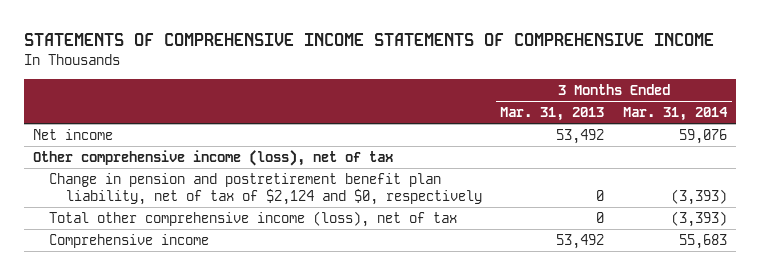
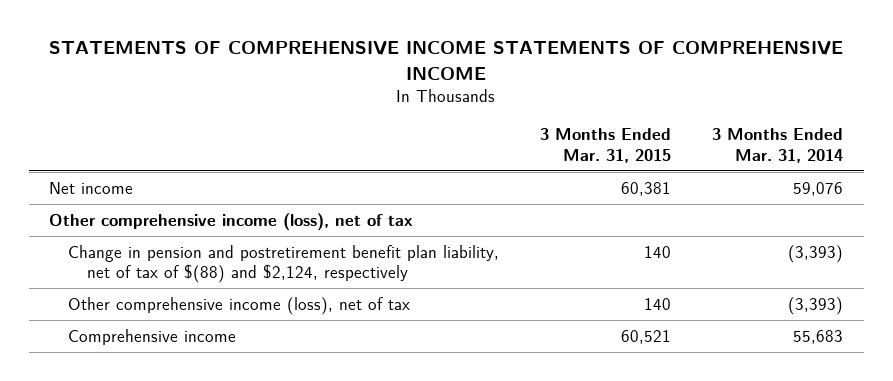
- | 3 Months Ended Mar. 31, 2013 | 3 Months Ended Mar. 31, 2014
+ | 3 Months Ended Mar. 31, 2015 | 3 Months Ended Mar. 31, 2014
- Change in pension and postretirement benefit plan liability, net of tax of $2,124 and $0, respectively | 0 | (3,393)
- Total other comprehensive income (loss), net of tax | 0 | (3,393)
+ Change in pension and postretirement benefit plan liability, net of tax of $(88) and $2,124, respectively | 140 | (3,393)
+ Other comprehensive income (loss), net of tax | 140 | (3,393)

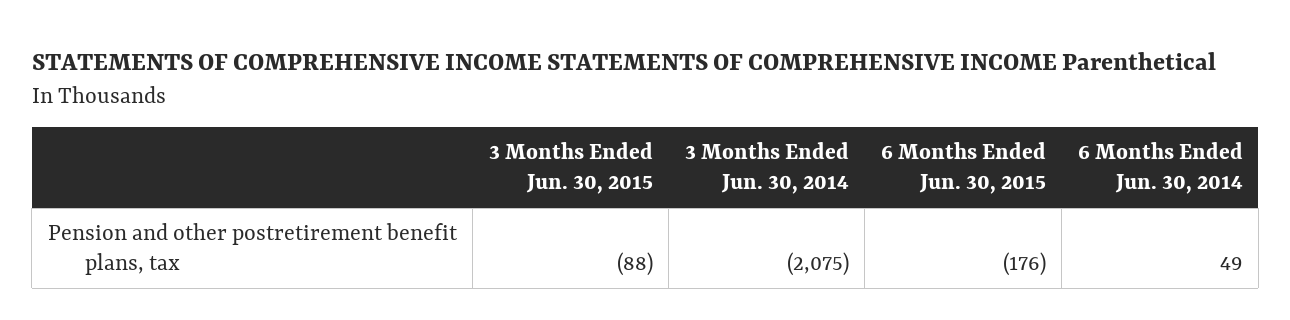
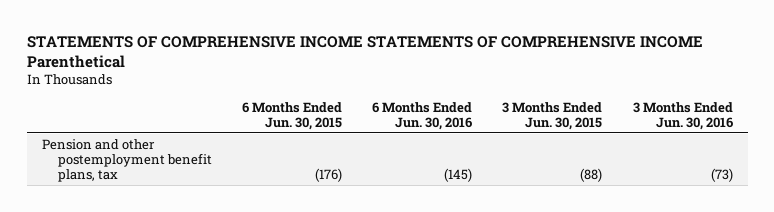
- | 3 Months Ended Jun. 30, 2015 | 3 Months Ended Jun. 30, 2014 | 6 Months Ended Jun. 30, 2015 | 6 Months Ended Jun. 30, 2014
+ | 6 Months Ended Jun. 30, 2015 | 6 Months Ended Jun. 30, 2016 | 3 Months Ended Jun. 30, 2015 | 3 Months Ended Jun. 30, 2016
- Pension and other postretirement benefit plans, tax | (88) | (2,075) | (176) | 49
+ Pension and other postemployment benefit plans, tax | (176) | (145) | (88) | (73)

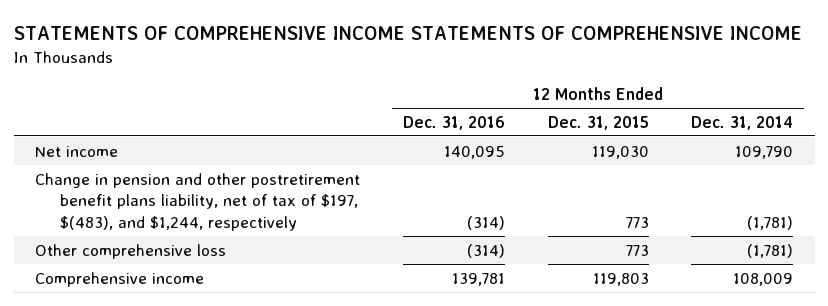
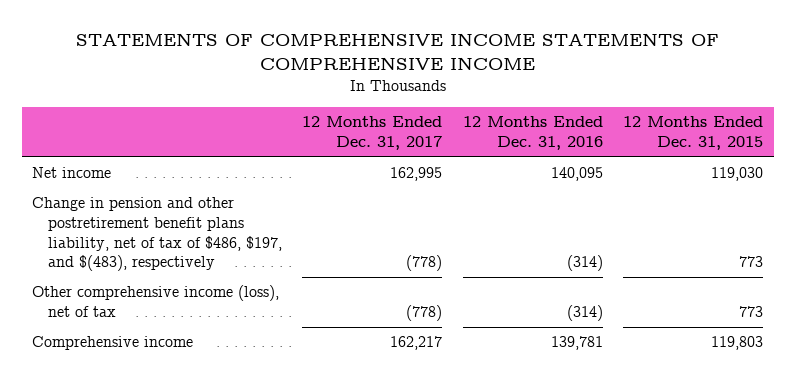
- | 12 Months Ended Dec. 31, 2016 | 12 Months Ended Dec. 31, 2015 | 12 Months Ended Dec. 31, 2014
+ | 12 Months Ended Dec. 31, 2017 | 12 Months Ended Dec. 31, 2016 | 12 Months Ended Dec. 31, 2015
- Change in pension and other postretirement benefit plans liability, net of tax of $197, $(483), and $1,244, respectively | (314) | 773 | (1,781)
- Other comprehensive loss | (314) | 773 | (1,781)
+ Change in pension and other postretirement benefit plans liability, net of tax of $486, $197, and $(483), respectively | (778) | (314) | 773
+ Other comprehensive income (loss), net of tax | (778) | (314) | 773

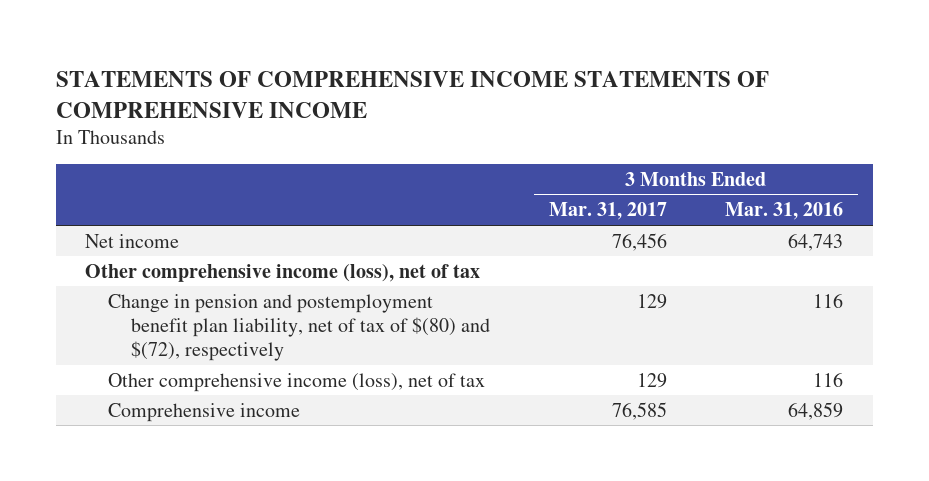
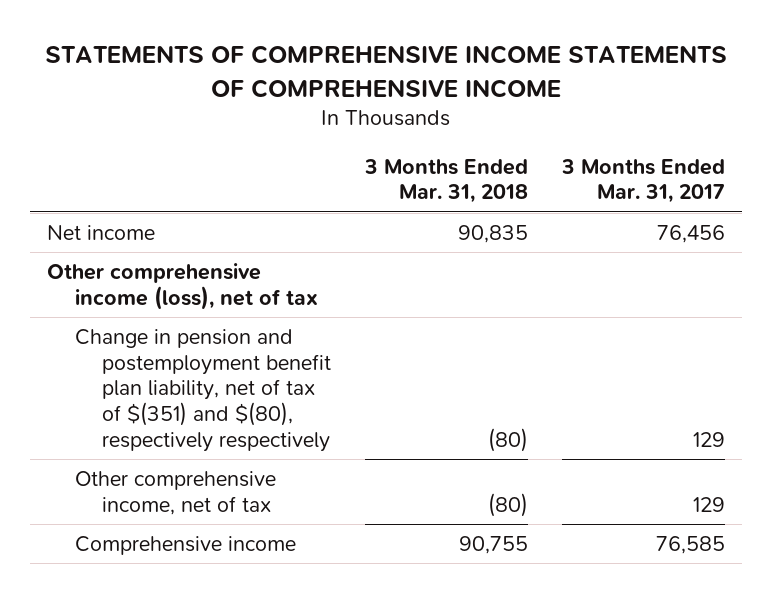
- | 3 Months Ended Mar. 31, 2017 | 3 Months Ended Mar. 31, 2016
+ | 3 Months Ended Mar. 31, 2018 | 3 Months Ended Mar. 31, 2017
- Change in pension and postemployment benefit plan liability, net of tax of $(80) and $(72), respectively | 129 | 116
- Other comprehensive income (loss), net of tax | 129 | 116
+ Change in pension and postemployment benefit plan liability, net of tax of $(351) and $(80), respectively respectively | (80) | 129
+ Other comprehensive income, net of tax | (80) | 129

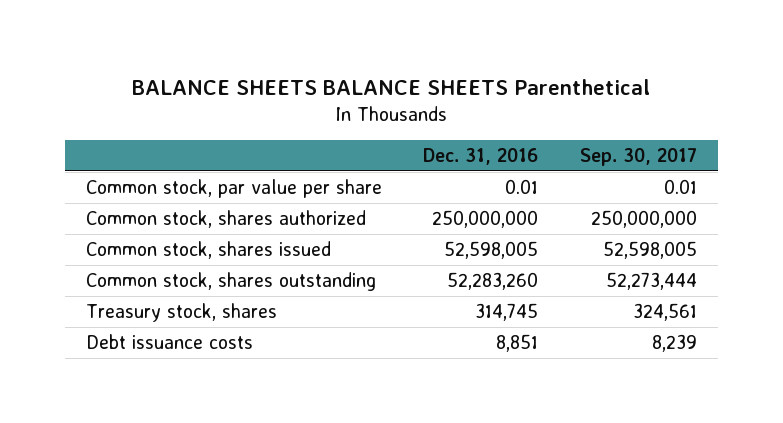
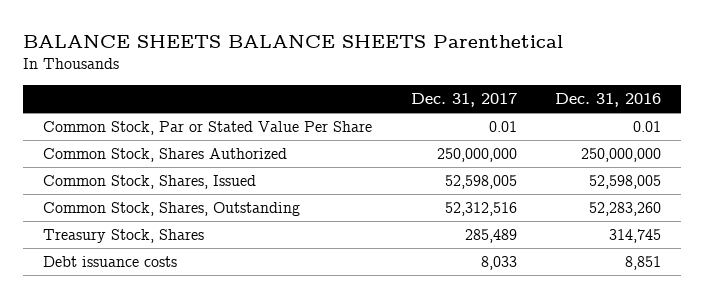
- | Dec. 31, 2016 | Sep. 30, 2017
+ | Dec. 31, 2017 | Dec. 31, 2016
- Common stock, par value per share | 0.01 | 0.01
- Common stock, shares authorized | 250,000,000 | 250,000,000
- Common stock, shares issued | 52,598,005 | 52,598,005
- Common stock, shares outstanding | 52,283,260 | 52,273,444
- Treasury stock, shares | 314,745 | 324,561
+ Common Stock, Par or Stated Value Per Share | 0.01 | 0.01
+ Common Stock, Shares Authorized | 250,000,000 | 250,000,000
+ Common Stock, Shares, Issued | 52,598,005 | 52,598,005
+ Common Stock, Shares, Outstanding | 52,312,516 | 52,283,260
+ Treasury Stock, Shares | 285,489 | 314,745

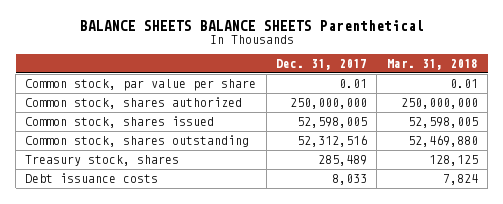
- | Dec. 31, 2017 | Dec. 31, 2016
+ | Dec. 31, 2017 | Mar. 31, 2018
- Common Stock, Par or Stated Value Per Share | 0.01 | 0.01
- Common Stock, Shares Authorized | 250,000,000 | 250,000,000
- Common Stock, Shares, Issued | 52,598,005 | 52,598,005
- Common Stock, Shares, Outstanding | 52,312,516 | 52,283,260
- Treasury Stock, Shares | 285,489 | 314,745
+ Common stock, par value per share | 0.01 | 0.01
+ Common stock, shares authorized | 250,000,000 | 250,000,000
+ Common stock, shares issued | 52,598,005 | 52,598,005
+ Common stock, shares outstanding | 52,312,516 | 52,469,880
+ Treasury stock, shares | 285,489 | 128,125

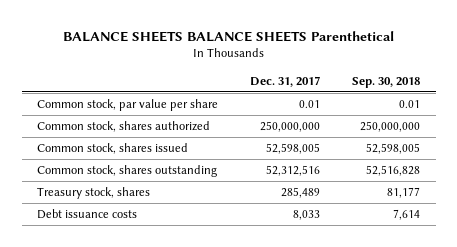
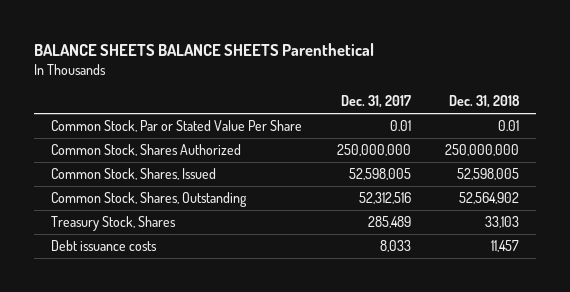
- | Dec. 31, 2017 | Sep. 30, 2018
+ | Dec. 31, 2017 | Dec. 31, 2018
- Common stock, par value per share | 0.01 | 0.01
- Common stock, shares authorized | 250,000,000 | 250,000,000
- Common stock, shares issued | 52,598,005 | 52,598,005
- Common stock, shares outstanding | 52,312,516 | 52,516,828
- Treasury stock, shares | 285,489 | 81,177
+ Common Stock, Par or Stated Value Per Share | 0.01 | 0.01
+ Common Stock, Shares Authorized | 250,000,000 | 250,000,000
+ Common Stock, Shares, Issued | 52,598,005 | 52,598,005
+ Common Stock, Shares, Outstanding | 52,312,516 | 52,564,902
+ Treasury Stock, Shares | 285,489 | 33,103

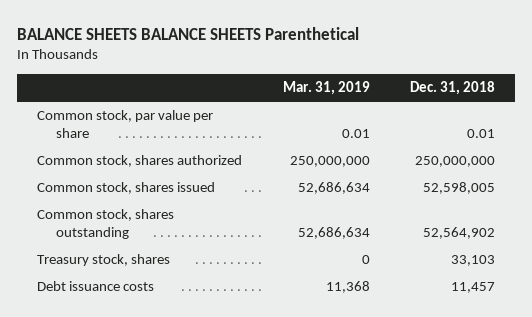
- | Dec. 31, 2017 | Dec. 31, 2018
+ | Mar. 31, 2019 | Dec. 31, 2018
- Common Stock, Par or Stated Value Per Share | 0.01 | 0.01
- Common Stock, Shares Authorized | 250,000,000 | 250,000,000
- Common Stock, Shares, Issued | 52,598,005 | 52,598,005
- Common Stock, Shares, Outstanding | 52,312,516 | 52,564,902
- Treasury Stock, Shares | 285,489 | 33,103
+ Common stock, par value per share | 0.01 | 0.01
+ Common stock, shares authorized | 250,000,000 | 250,000,000
+ Common stock, shares issued | 52,686,634 | 52,598,005
+ Common stock, shares outstanding | 52,686,634 | 52,564,902
+ Treasury stock, shares | 0 | 33,103

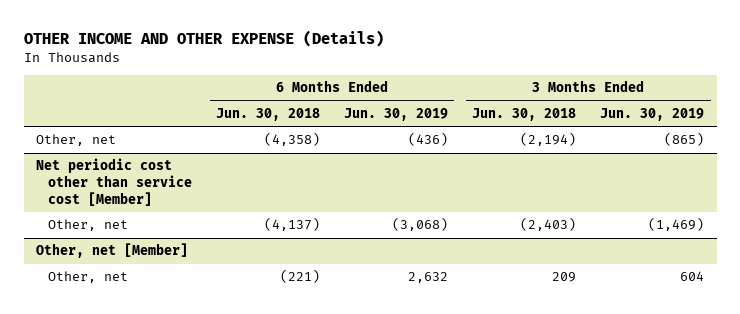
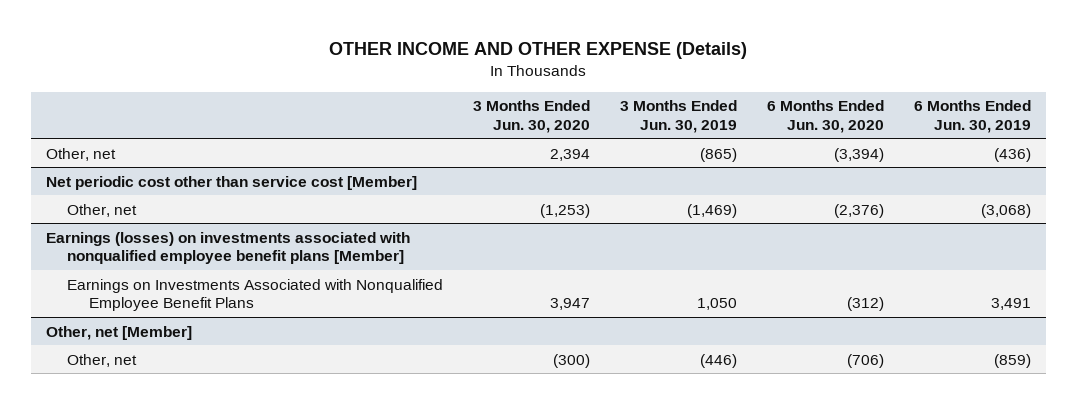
- | 6 Months Ended Jun. 30, 2018 | 6 Months Ended Jun. 30, 2019 | 3 Months Ended Jun. 30, 2018 | 3 Months Ended Jun. 30, 2019
+ | 3 Months Ended Jun. 30, 2020 | 3 Months Ended Jun. 30, 2019 | 6 Months Ended Jun. 30, 2020 | 6 Months Ended Jun. 30, 2019
+ Earnings (losses) on investments associated with nonqualified employee benefit plans [Member]
+ Earnings on Investments Associated with Nonqualified Employee Benefit Plans | 3,947 | 1,050 | (312) | 3,491
@ Other, net [Member]
- Other, net | (221) | 2,632 | 209 | 604
+ Other, net | (300) | (446) | (706) | (859)

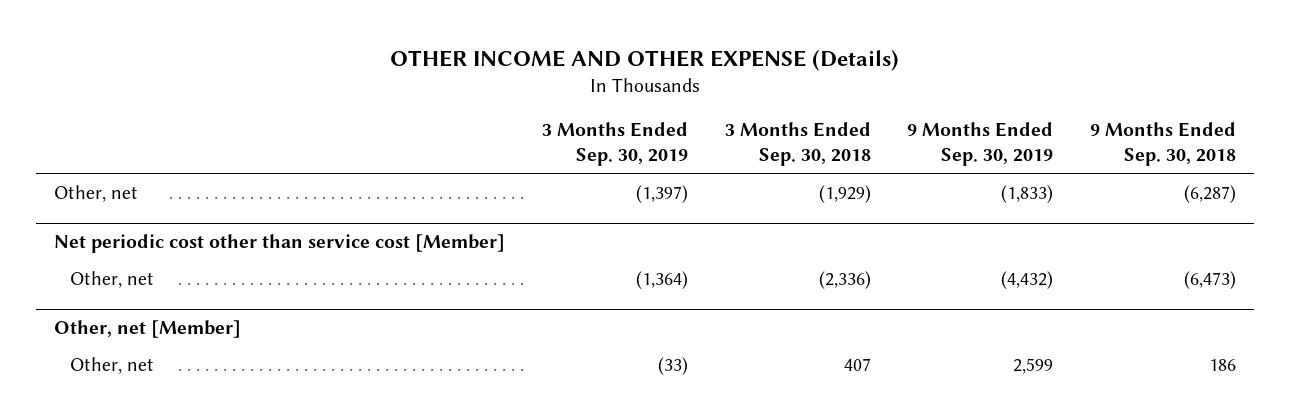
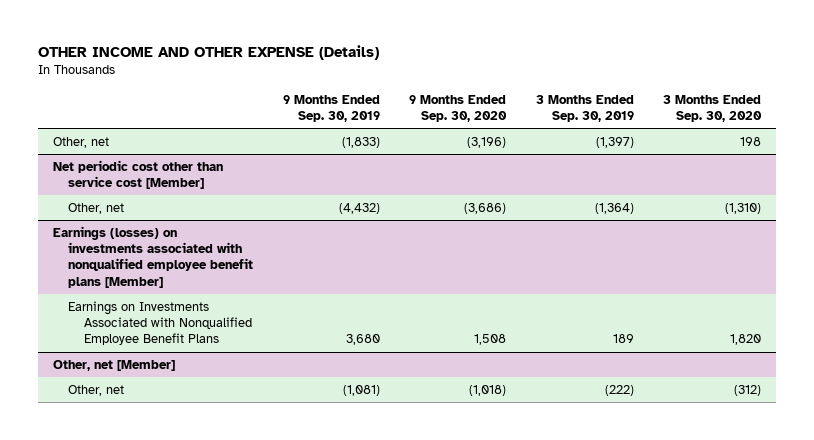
- | 3 Months Ended Sep. 30, 2019 | 3 Months Ended Sep. 30, 2018 | 9 Months Ended Sep. 30, 2019 | 9 Months Ended Sep. 30, 2018
+ | 9 Months Ended Sep. 30, 2019 | 9 Months Ended Sep. 30, 2020 | 3 Months Ended Sep. 30, 2019 | 3 Months Ended Sep. 30, 2020
+ Earnings (losses) on investments associated with nonqualified employee benefit plans [Member]
+ Earnings on Investments Associated with Nonqualified Employee Benefit Plans | 3,680 | 1,508 | 189 | 1,820
@ Other, net [Member]
- Other, net | (33) | 407 | 2,599 | 186
+ Other, net | (1,081) | (1,018) | (222) | (312)

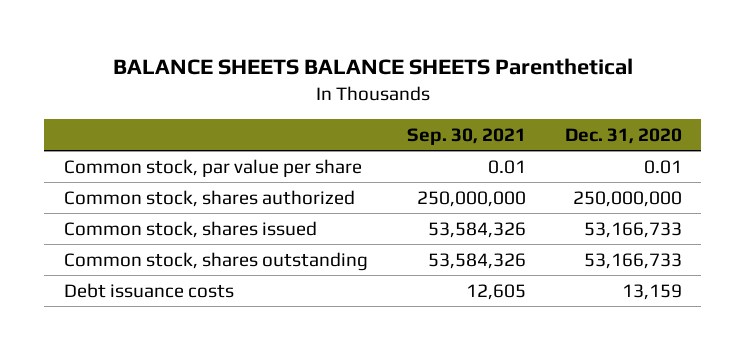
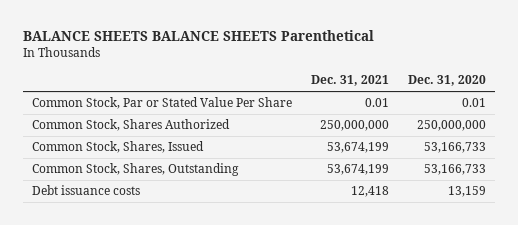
- | Sep. 30, 2021 | Dec. 31, 2020
+ | Dec. 31, 2021 | Dec. 31, 2020
- Common stock, par value per share | 0.01 | 0.01
- Common stock, shares authorized | 250,000,000 | 250,000,000
- Common stock, shares issued | 53,584,326 | 53,166,733
- Common stock, shares outstanding | 53,584,326 | 53,166,733
+ Common Stock, Par or Stated Value Per Share | 0.01 | 0.01
+ Common Stock, Shares Authorized | 250,000,000 | 250,000,000
+ Common Stock, Shares, Issued | 53,674,199 | 53,166,733
+ Common Stock, Shares, Outstanding | 53,674,199 | 53,166,733

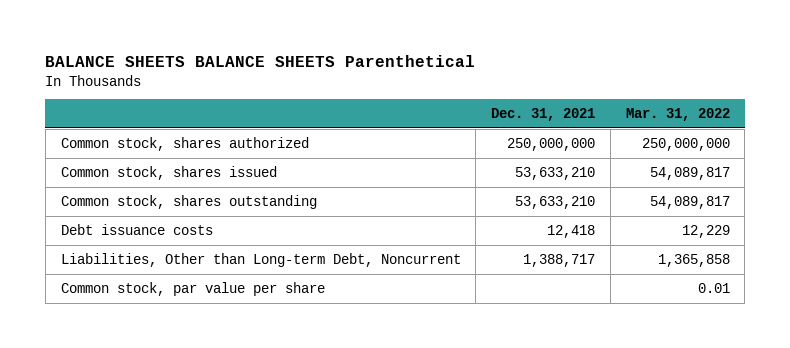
- | Dec. 31, 2021 | Dec. 31, 2020
+ | Dec. 31, 2021 | Mar. 31, 2022
- Common Stock, Par or Stated Value Per Share | 0.01 | 0.01
- Common Stock, Shares Authorized | 250,000,000 | 250,000,000
- Common Stock, Shares, Issued | 53,674,199 | 53,166,733
- Common Stock, Shares, Outstanding | 53,674,199 | 53,166,733
+ Common stock, shares authorized | 250,000,000 | 250,000,000
+ Common stock, shares issued | 53,633,210 | 54,089,817
+ Common stock, shares outstanding | 53,633,210 | 54,089,817
+ Liabilities, Other than Long-term Debt, Noncurrent | 1,388,717 | 1,365,858
+ Common stock, par value per share | | 0.01

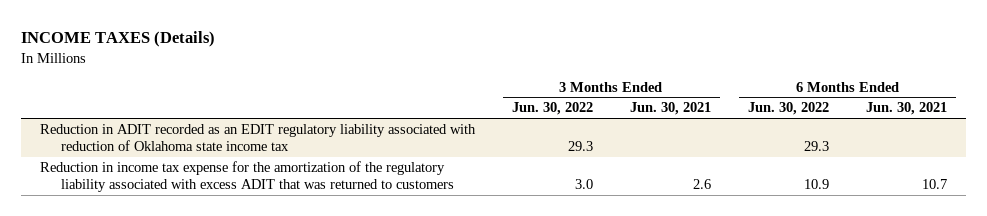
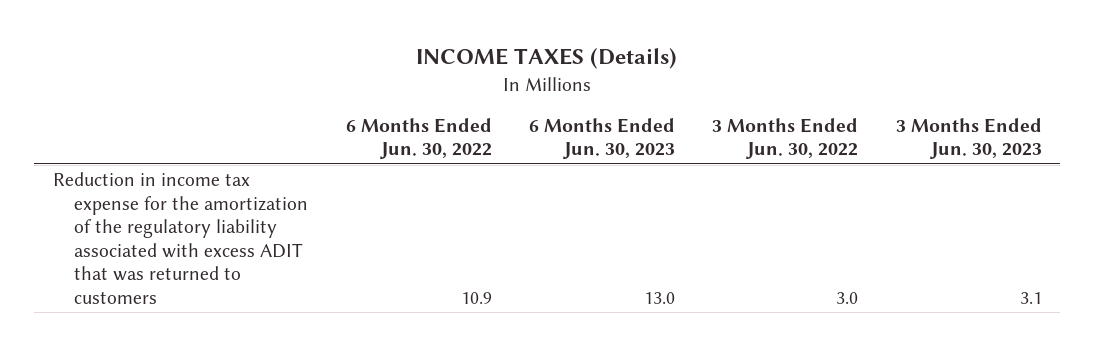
- | 3 Months Ended Jun. 30, 2022 | 3 Months Ended Jun. 30, 2021 | 6 Months Ended Jun. 30, 2022 | 6 Months Ended Jun. 30, 2021
+ | 6 Months Ended Jun. 30, 2022 | 6 Months Ended Jun. 30, 2023 | 3 Months Ended Jun. 30, 2022 | 3 Months Ended Jun. 30, 2023
- Reduction in ADIT recorded as an EDIT regulatory liability associated with reduction of Oklahoma state income tax | 29.3 | | 29.3 |

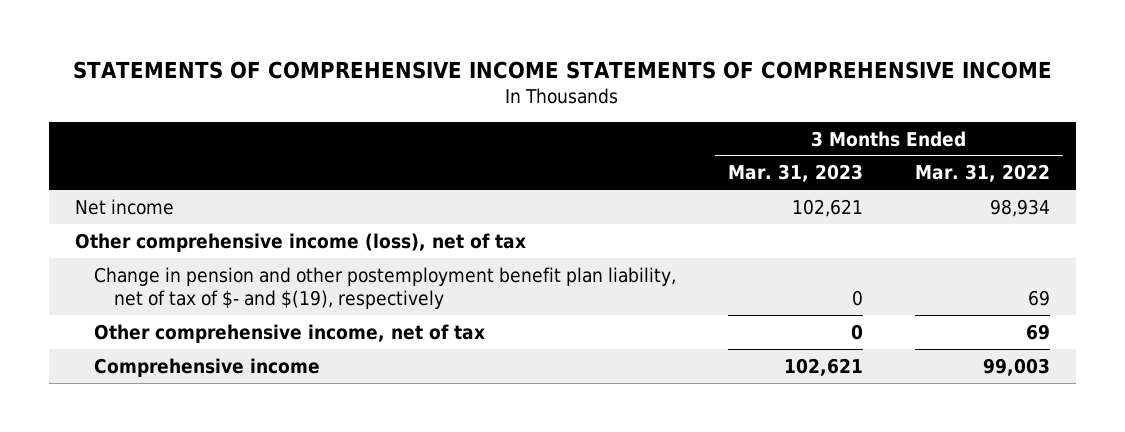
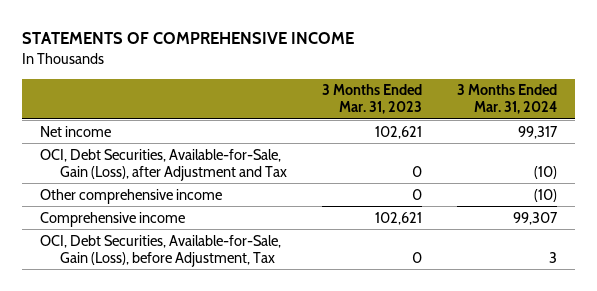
- STATEMENTS OF COMPREHENSIVE INCOME STATEMENTS OF COMPREHENSIVE INCOME
+ STATEMENTS OF COMPREHENSIVE INCOME
- | 3 Months Ended Mar. 31, 2023 | 3 Months Ended Mar. 31, 2022
+ | 3 Months Ended Mar. 31, 2023 | 3 Months Ended Mar. 31, 2024
- Other comprehensive income (loss), net of tax
- Change in pension and other postemployment benefit plan liability, net of tax of $- and $(19), respectively | 0 | 69
- Other comprehensive income, net of tax | 0 | 69
+ OCI, Debt Securities, Available-for-Sale, Gain (Loss), after Adjustment and Tax | 0 | (10)
+ Other comprehensive income | 0 | (10)
+ OCI, Debt Securities, Available-for-Sale, Gain (Loss), before Adjustment, Tax | 0 | 3

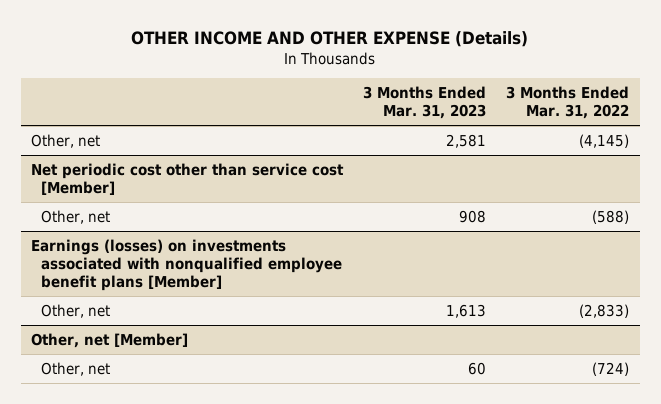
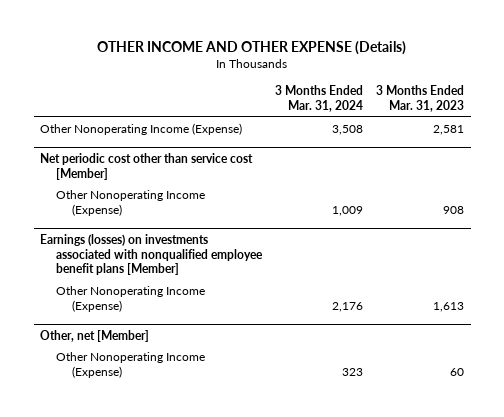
- | 3 Months Ended Mar. 31, 2023 | 3 Months Ended Mar. 31, 2022
+ | 3 Months Ended Mar. 31, 2024 | 3 Months Ended Mar. 31, 2023
- Other, net | 2,581 | (4,145)
+ Other Nonoperating Income (Expense) | 3,508 | 2,581
@ Net periodic cost other than service cost [Member]
- Other, net | 908 | (588)
+ Other Nonoperating Income (Expense) | 1,009 | 908
@ Earnings (losses) on investments associated with nonqualified employee benefit plans [Member]
- Other, net | 1,613 | (2,833)
+ Other Nonoperating Income (Expense) | 2,176 | 1,613
@ Other, net [Member]
- Other, net | 60 | (724)
+ Other Nonoperating Income (Expense) | 323 | 60

